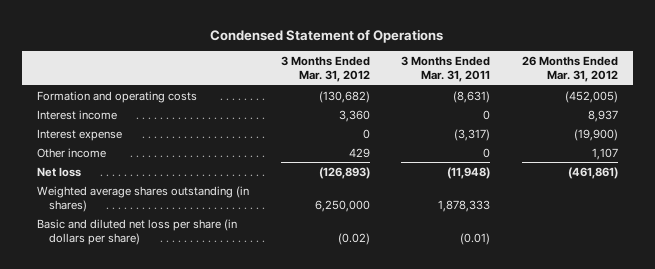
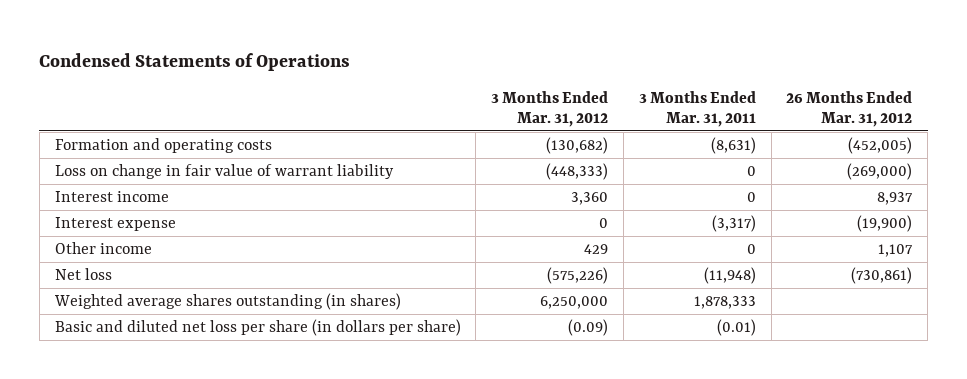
- Condensed Statement of Operations
+ Condensed Statements of Operations
+ Loss on change in fair value of warrant liability | (448,333) | 0 | (269,000)
- Net loss | (126,893) | (11,948) | (461,861)
+ Net loss | (575,226) | (11,948) | (730,861)
- Basic and diluted net loss per share (in dollars per share) | (0.02) | (0.01) |
+ Basic and diluted net loss per share (in dollars per share) | (0.09) | (0.01) |

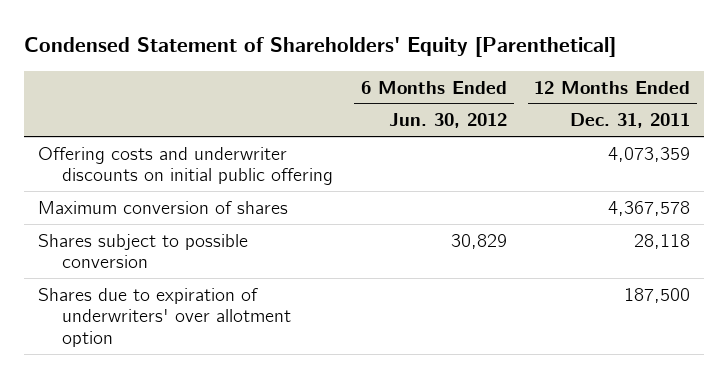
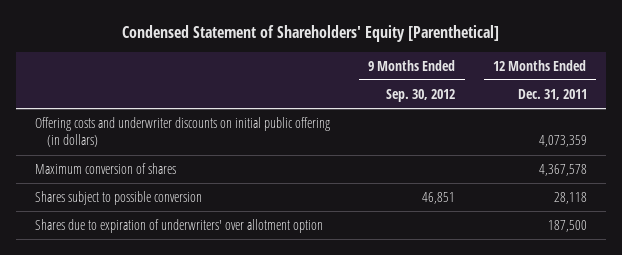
- | 6 Months Ended Jun. 30, 2012 | 12 Months Ended Dec. 31, 2011
+ | 9 Months Ended Sep. 30, 2012 | 12 Months Ended Dec. 31, 2011
- Offering costs and underwriter discounts on initial public offering | | 4,073,359
+ Offering costs and underwriter discounts on initial public offering (in dollars) | | 4,073,359

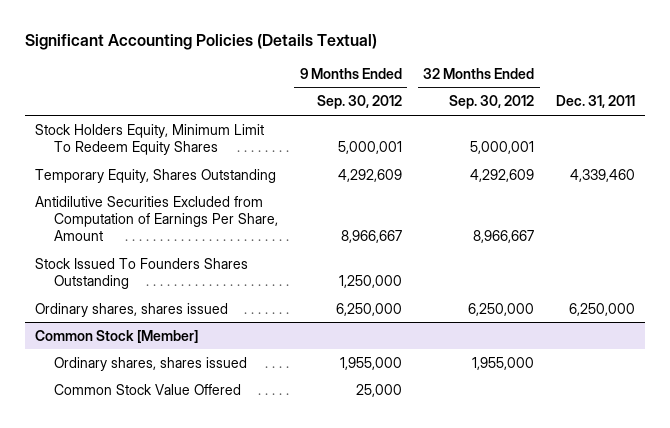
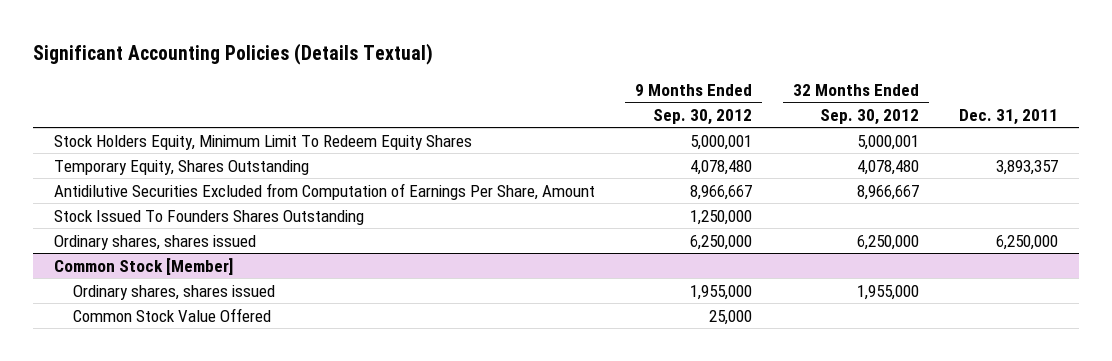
- Temporary Equity, Shares Outstanding | 4,292,609 | 4,292,609 | 4,339,460
+ Temporary Equity, Shares Outstanding | 4,078,480 | 4,078,480 | 3,893,357

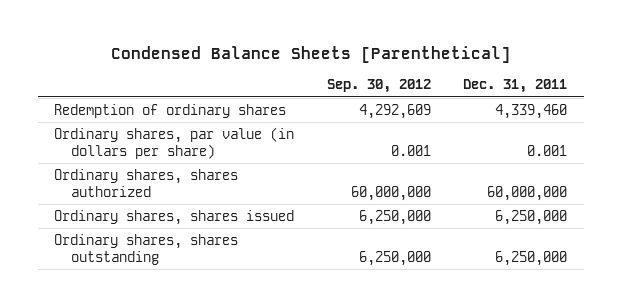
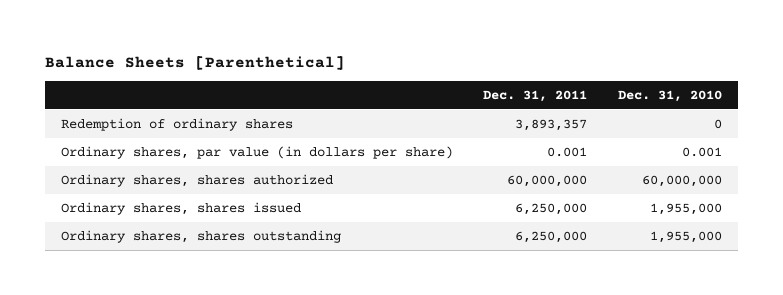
- Condensed Balance Sheets [Parenthetical]
+ Balance Sheets [Parenthetical]
- | Sep. 30, 2012 | Dec. 31, 2011
+ | Dec. 31, 2011 | Dec. 31, 2010
- Redemption of ordinary shares | 4,292,609 | 4,339,460
+ Redemption of ordinary shares | 3,893,357 | 0

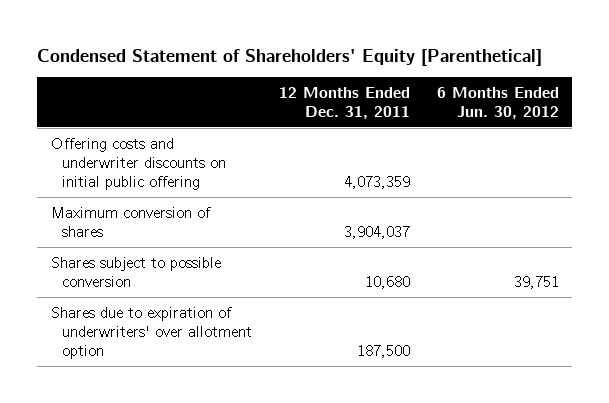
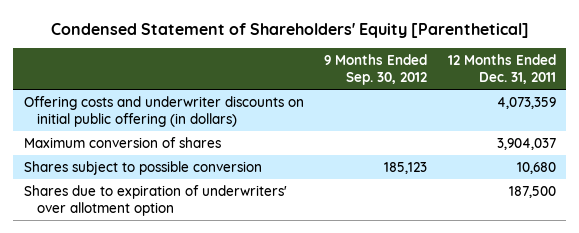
- | 12 Months Ended Dec. 31, 2011 | 6 Months Ended Jun. 30, 2012
+ | 9 Months Ended Sep. 30, 2012 | 12 Months Ended Dec. 31, 2011
- Offering costs and underwriter discounts on initial public offering | 4,073,359 |
+ Offering costs and underwriter discounts on initial public offering (in dollars) | | 4,073,359

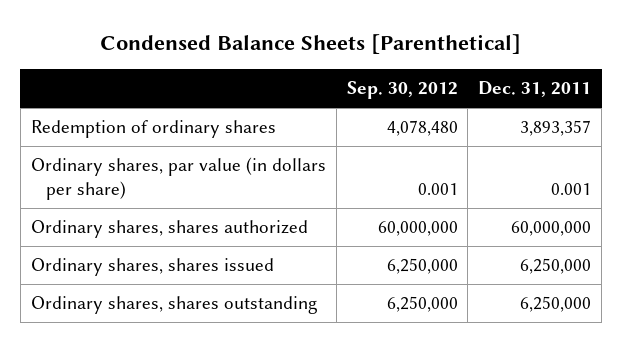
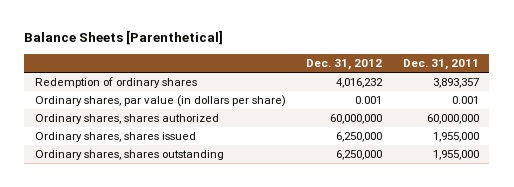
- Condensed Balance Sheets [Parenthetical]
+ Balance Sheets [Parenthetical]
- | Sep. 30, 2012 | Dec. 31, 2011
+ | Dec. 31, 2012 | Dec. 31, 2011
- Ordinary shares, shares issued | 6,250,000 | 6,250,000
- Ordinary shares, shares outstanding | 6,250,000 | 6,250,000
+ Ordinary shares, shares issued | 6,250,000 | 1,955,000
+ Ordinary shares, shares outstanding | 6,250,000 | 1,955,000

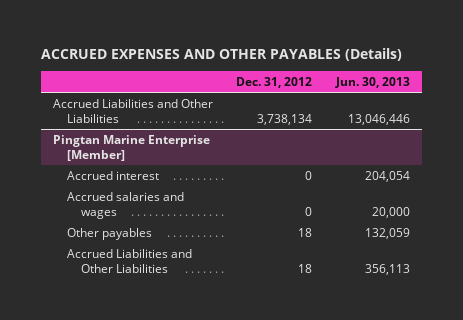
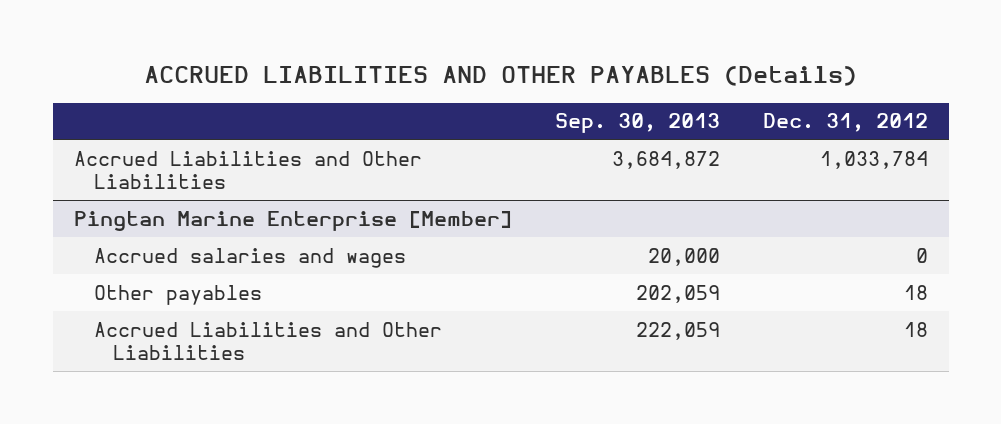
- ACCRUED EXPENSES AND OTHER PAYABLES (Details)
+ ACCRUED LIABILITIES AND OTHER PAYABLES (Details)
- | Dec. 31, 2012 | Jun. 30, 2013
+ | Sep. 30, 2013 | Dec. 31, 2012
- Accrued Liabilities and Other Liabilities | 3,738,134 | 13,046,446
+ Accrued Liabilities and Other Liabilities | 3,684,872 | 1,033,784
@ Pingtan Marine Enterprise [Member]
- Accrued interest | 0 | 204,054

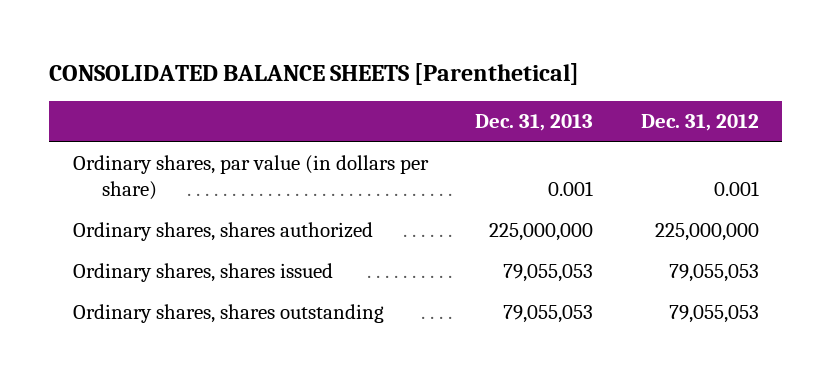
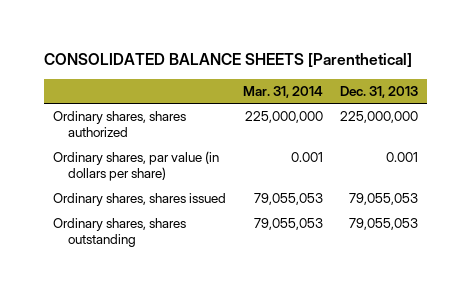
- | Dec. 31, 2013 | Dec. 31, 2012
+ | Mar. 31, 2014 | Dec. 31, 2013
moved down: Ordinary shares, par value (in dollars per share) | 0.001 | 0.001

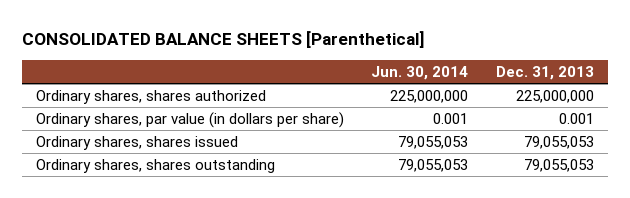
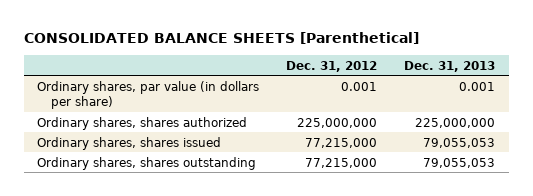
- | Jun. 30, 2014 | Dec. 31, 2013
+ | Dec. 31, 2012 | Dec. 31, 2013
moved down: Ordinary shares, shares authorized | 225,000,000 | 225,000,000

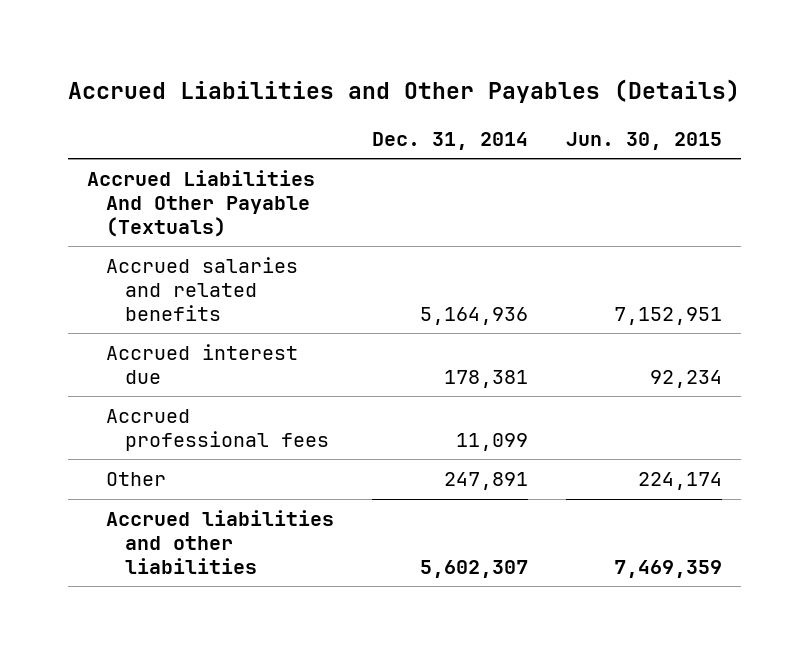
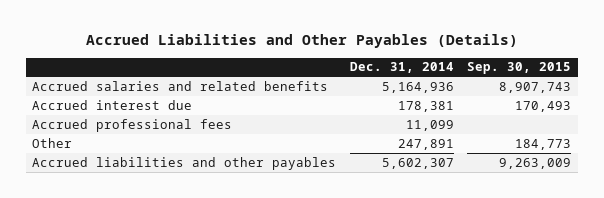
- | Dec. 31, 2014 | Jun. 30, 2015
+ | Dec. 31, 2014 | Sep. 30, 2015
- Accrued Liabilities And Other Payable (Textuals)
- Accrued liabilities and other liabilities | 5,602,307 | 7,469,359
+ Accrued liabilities and other payables | 5,602,307 | 9,263,009

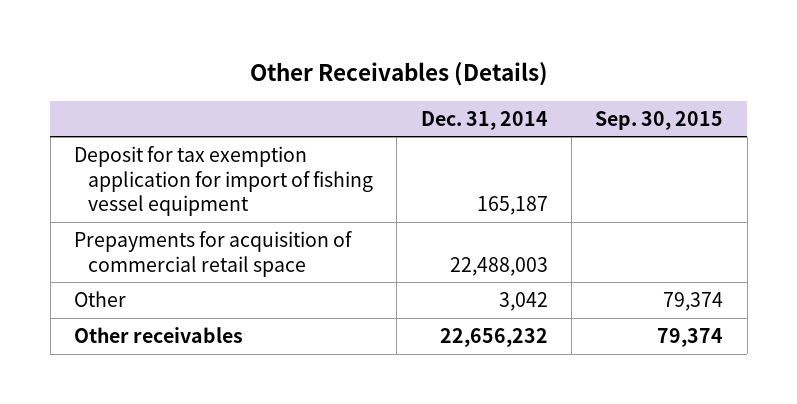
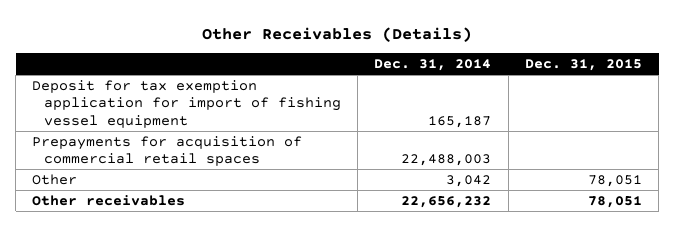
- | Dec. 31, 2014 | Sep. 30, 2015
+ | Dec. 31, 2014 | Dec. 31, 2015
- Prepayments for acquisition of commercial retail space | 22,488,003 |
+ Prepayments for acquisition of commercial retail spaces | 22,488,003 |

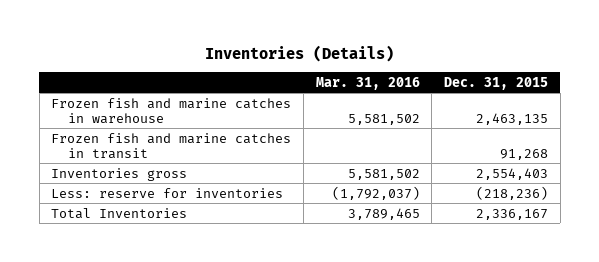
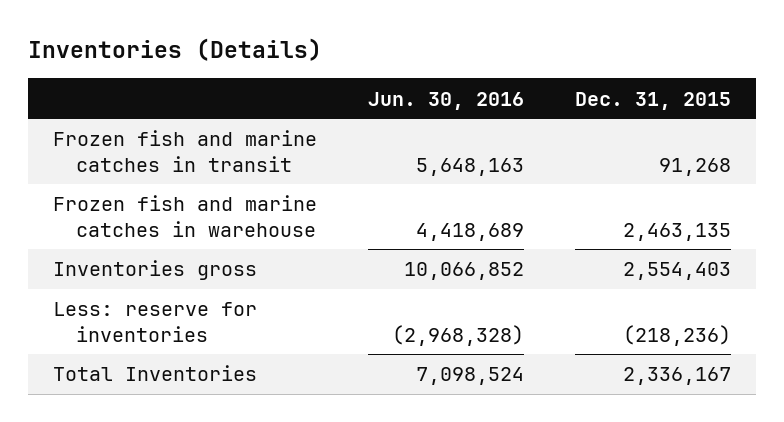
- | Mar. 31, 2016 | Dec. 31, 2015
+ | Jun. 30, 2016 | Dec. 31, 2015
moved down: Frozen fish and marine catches in warehouse | 4,418,689 | 2,463,135

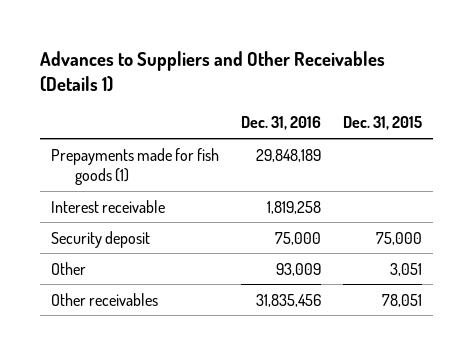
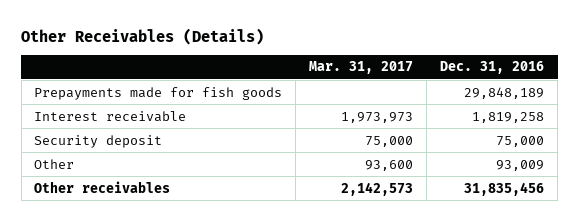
- Advances to Suppliers and Other Receivables (Details 1)
+ Other Receivables (Details)
- | Dec. 31, 2016 | Dec. 31, 2015
+ | Mar. 31, 2017 | Dec. 31, 2016
- Prepayments made for fish goods (1) | 29,848,189 |
+ Prepayments made for fish goods | | 29,848,189

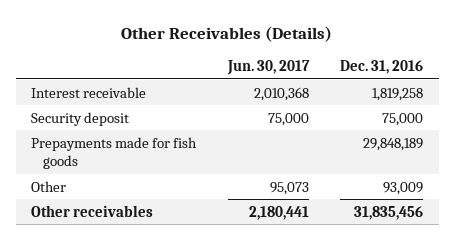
- | Mar. 31, 2017 | Dec. 31, 2016
+ | Jun. 30, 2017 | Dec. 31, 2016
moved down: Prepayments made for fish goods | | 29,848,189

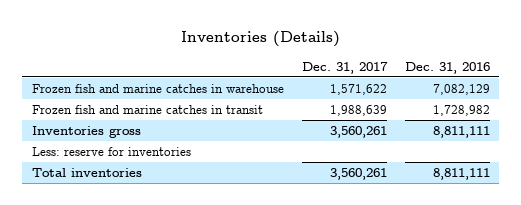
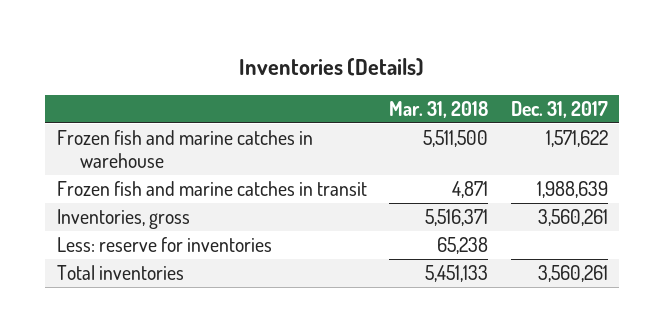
- | Dec. 31, 2017 | Dec. 31, 2016
+ | Mar. 31, 2018 | Dec. 31, 2017
- Inventories gross | 3,560,261 | 8,811,111
+ Inventories, gross | 5,516,371 | 3,560,261

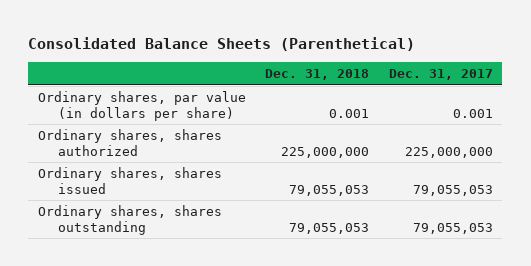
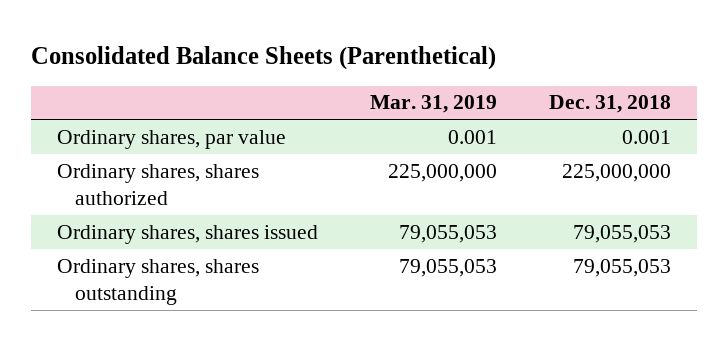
- | Dec. 31, 2018 | Dec. 31, 2017
+ | Mar. 31, 2019 | Dec. 31, 2018
- Ordinary shares, par value (in dollars per share) | 0.001 | 0.001
+ Ordinary shares, par value | 0.001 | 0.001

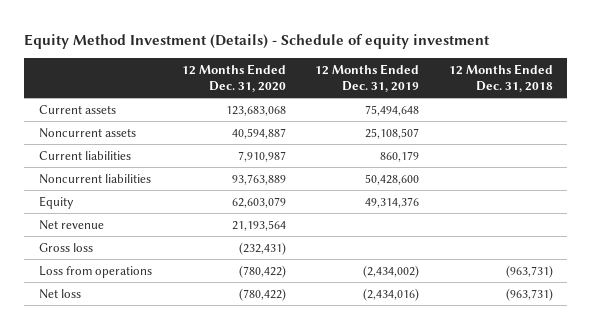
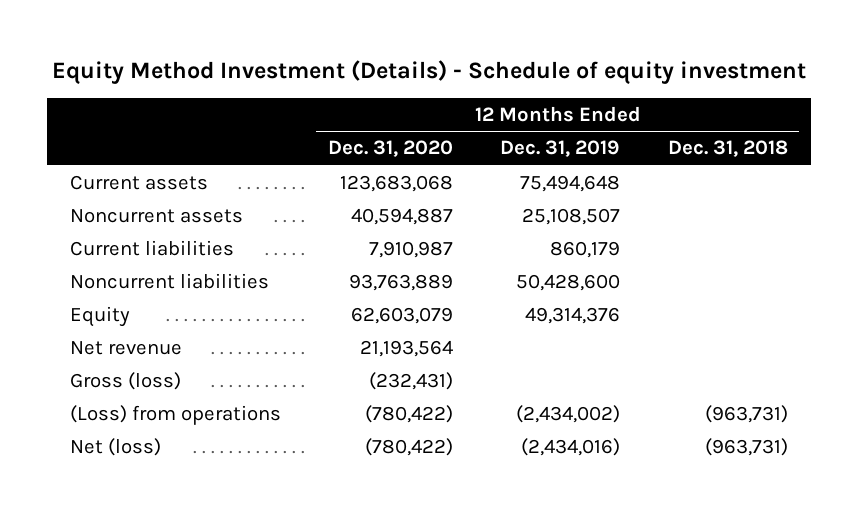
- Gross loss | (232,431) | |
- Loss from operations | (780,422) | (2,434,002) | (963,731)
- Net loss | (780,422) | (2,434,016) | (963,731)
+ Gross (loss) | (232,431) | |
+ (Loss) from operations | (780,422) | (2,434,002) | (963,731)
+ Net (loss) | (780,422) | (2,434,016) | (963,731)

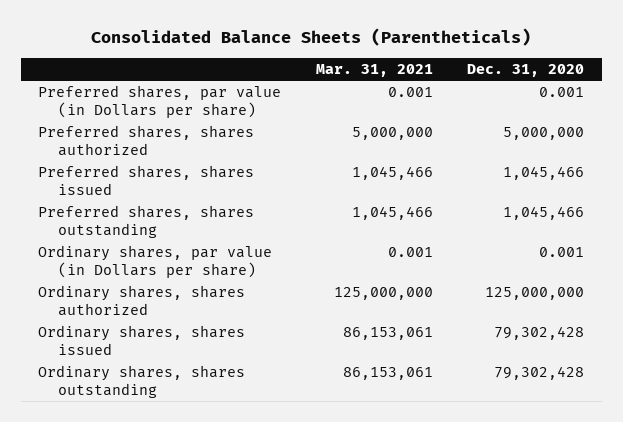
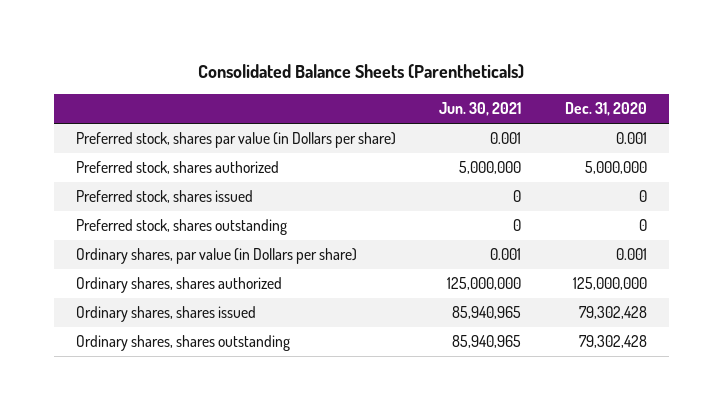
- | Mar. 31, 2021 | Dec. 31, 2020
+ | Jun. 30, 2021 | Dec. 31, 2020
- Preferred shares, par value (in Dollars per share) | 0.001 | 0.001
- Preferred shares, shares authorized | 5,000,000 | 5,000,000
- Preferred shares, shares issued | 1,045,466 | 1,045,466
- Preferred shares, shares outstanding | 1,045,466 | 1,045,466
+ Preferred stock, shares par value (in Dollars per share) | 0.001 | 0.001
+ Preferred stock, shares authorized | 5,000,000 | 5,000,000
+ Preferred stock, shares issued | 0 | 0
+ Preferred stock, shares outstanding | 0 | 0

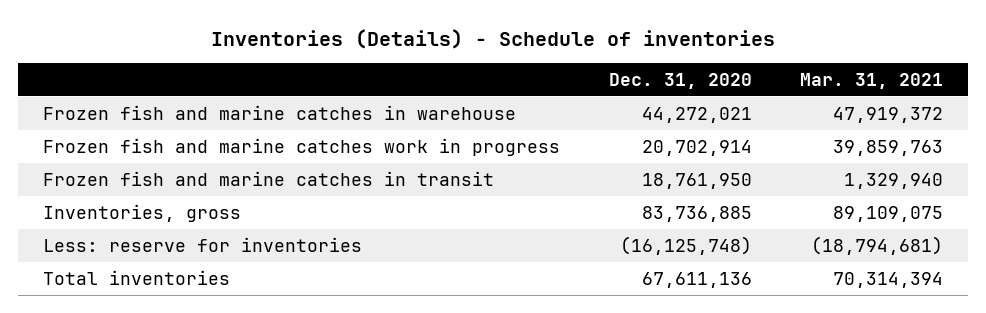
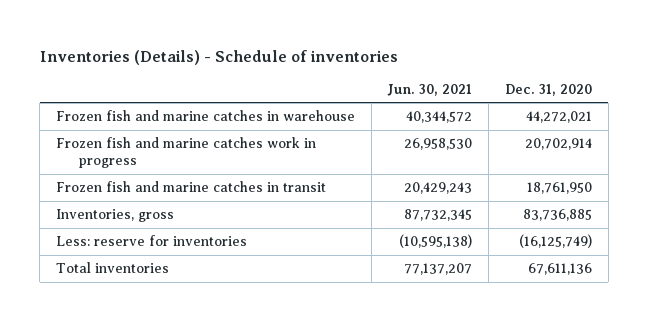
- | Dec. 31, 2020 | Mar. 31, 2021
+ | Jun. 30, 2021 | Dec. 31, 2020
- Less: reserve for inventories | (16,125,748) | (18,794,681)
+ Less: reserve for inventories | (10,595,138) | (16,125,749)

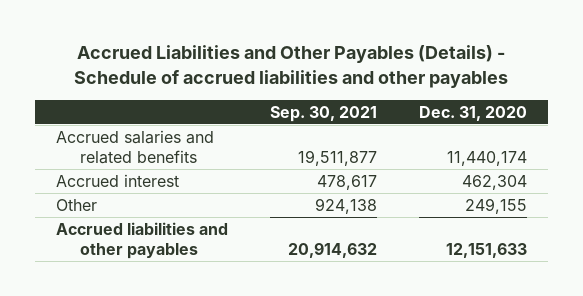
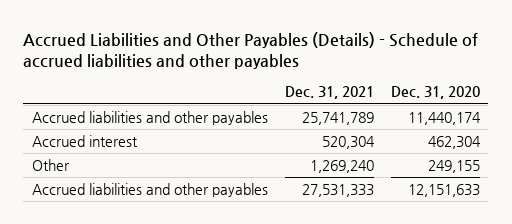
- | Sep. 30, 2021 | Dec. 31, 2020
+ | Dec. 31, 2021 | Dec. 31, 2020
- Accrued salaries and related benefits | 19,511,877 | 11,440,174
+ Accrued liabilities and other payables | 25,741,789 | 11,440,174

